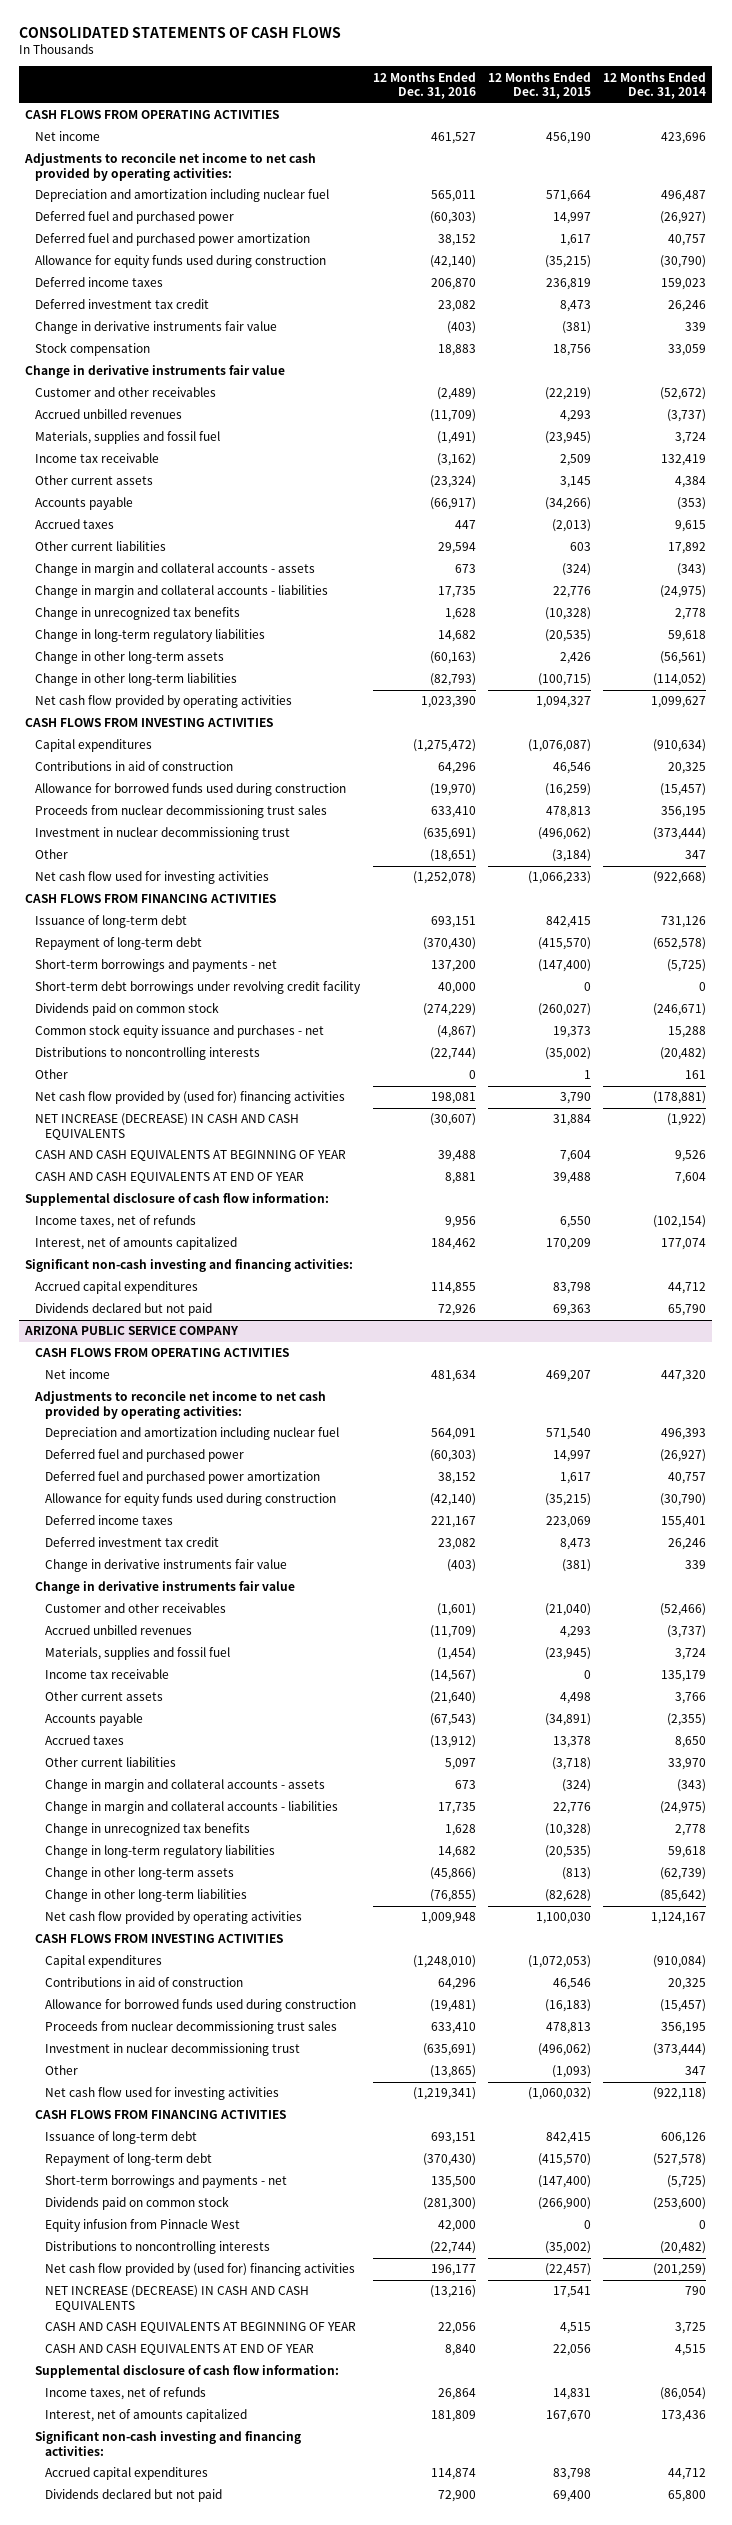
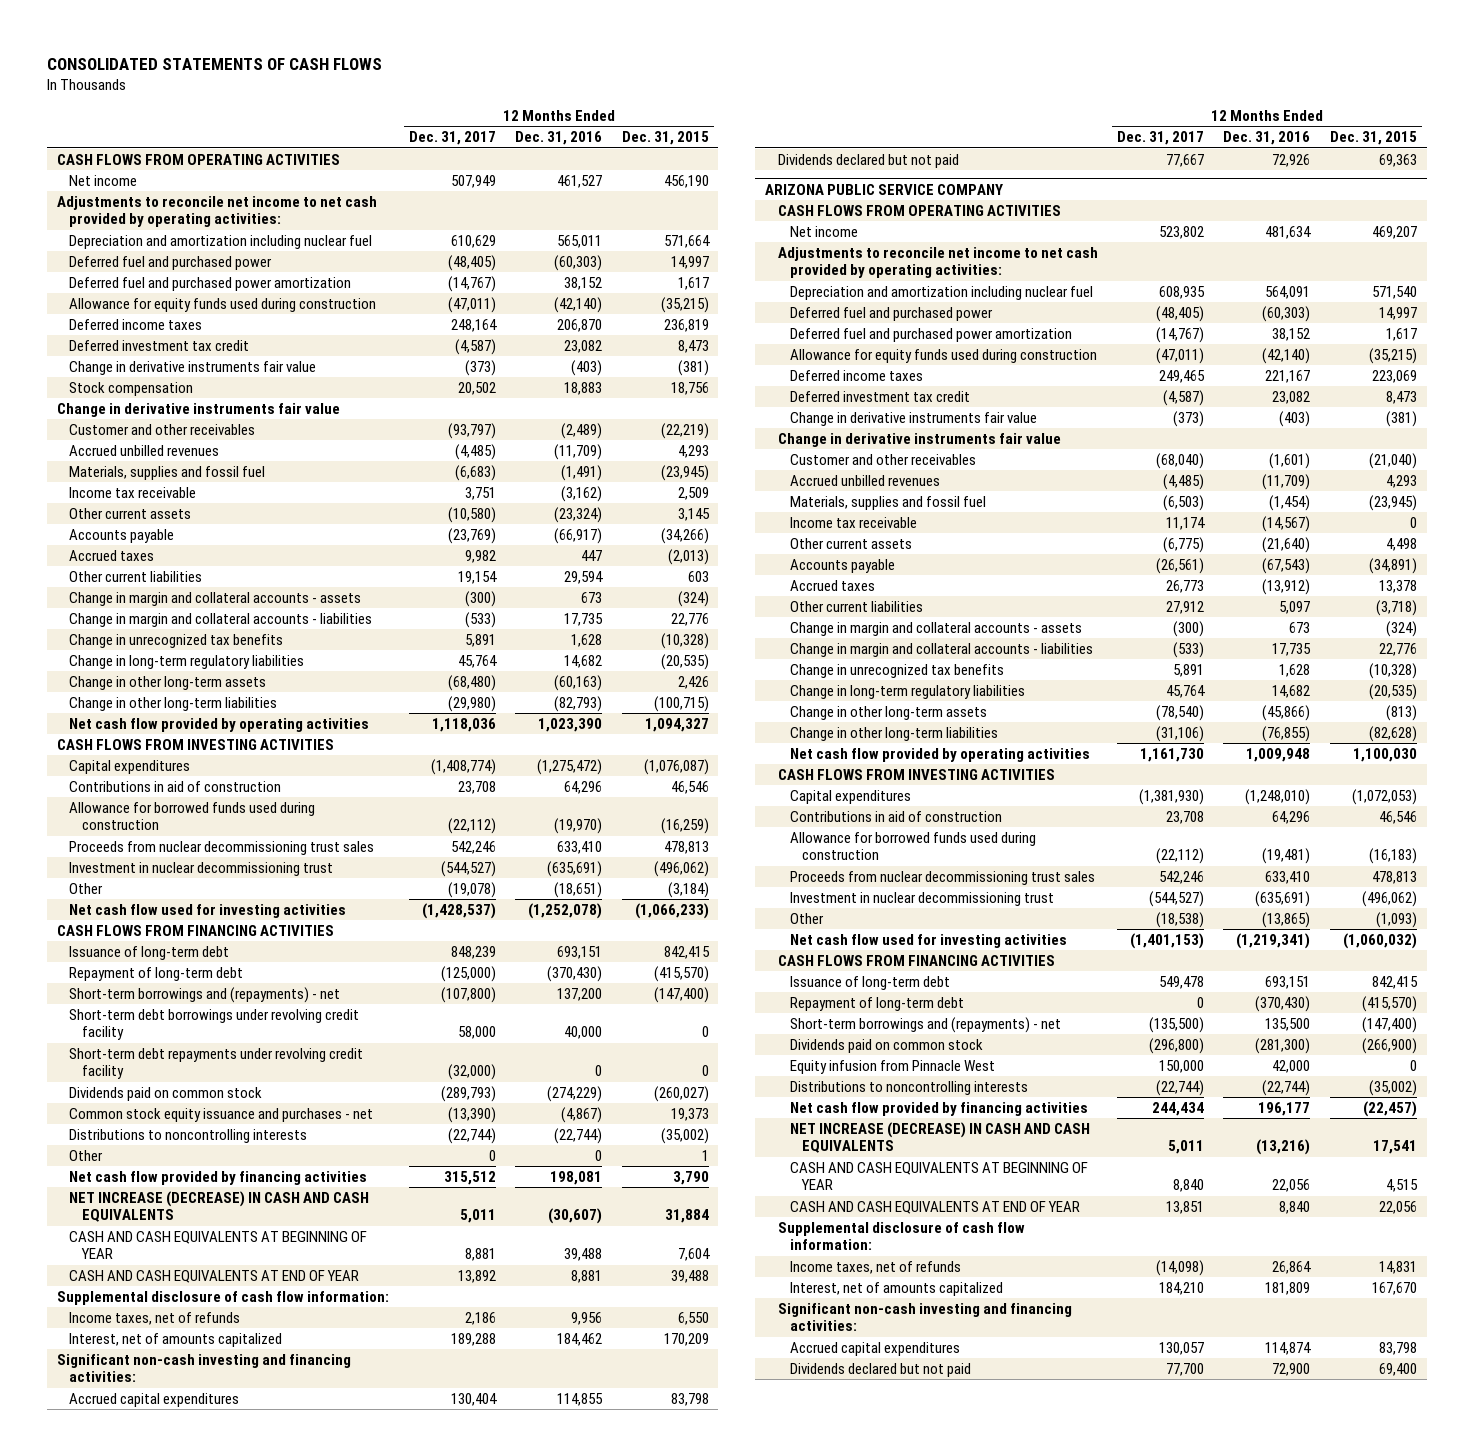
- | 12 Months Ended Dec. 31, 2016 | 12 Months Ended Dec. 31, 2015 | 12 Months Ended Dec. 31, 2014
+ | 12 Months Ended Dec. 31, 2017 | 12 Months Ended Dec. 31, 2016 | 12 Months Ended Dec. 31, 2015
- Short-term borrowings and payments - net | 137,200 | (147,400) | (5,725)
+ Short-term borrowings and (repayments) - net | (107,800) | 137,200 | (147,400)
+ Short-term debt repayments under revolving credit facility | (32,000) | 0 | 0
- Net cash flow provided by (used for) financing activities | 198,081 | 3,790 | (178,881)
+ Net cash flow provided by financing activities | 315,512 | 198,081 | 3,790
@ ARIZONA PUBLIC SERVICE COMPANY
- Short-term borrowings and payments - net | 135,500 | (147,400) | (5,725)
+ Short-term borrowings and (repayments) - net | (135,500) | 135,500 | (147,400)
- Net cash flow provided by (used for) financing activities | 196,177 | (22,457) | (201,259)
+ Net cash flow provided by financing activities | 244,434 | 196,177 | (22,457)

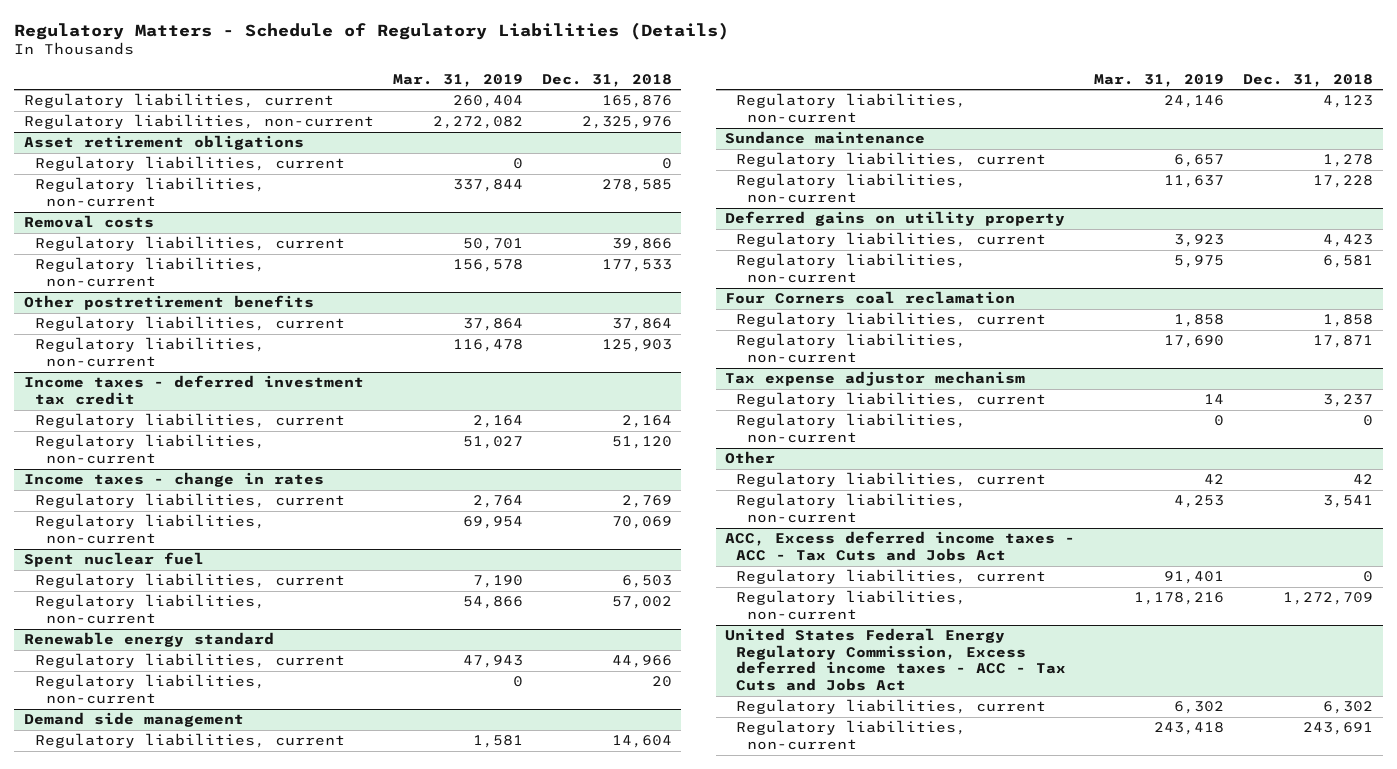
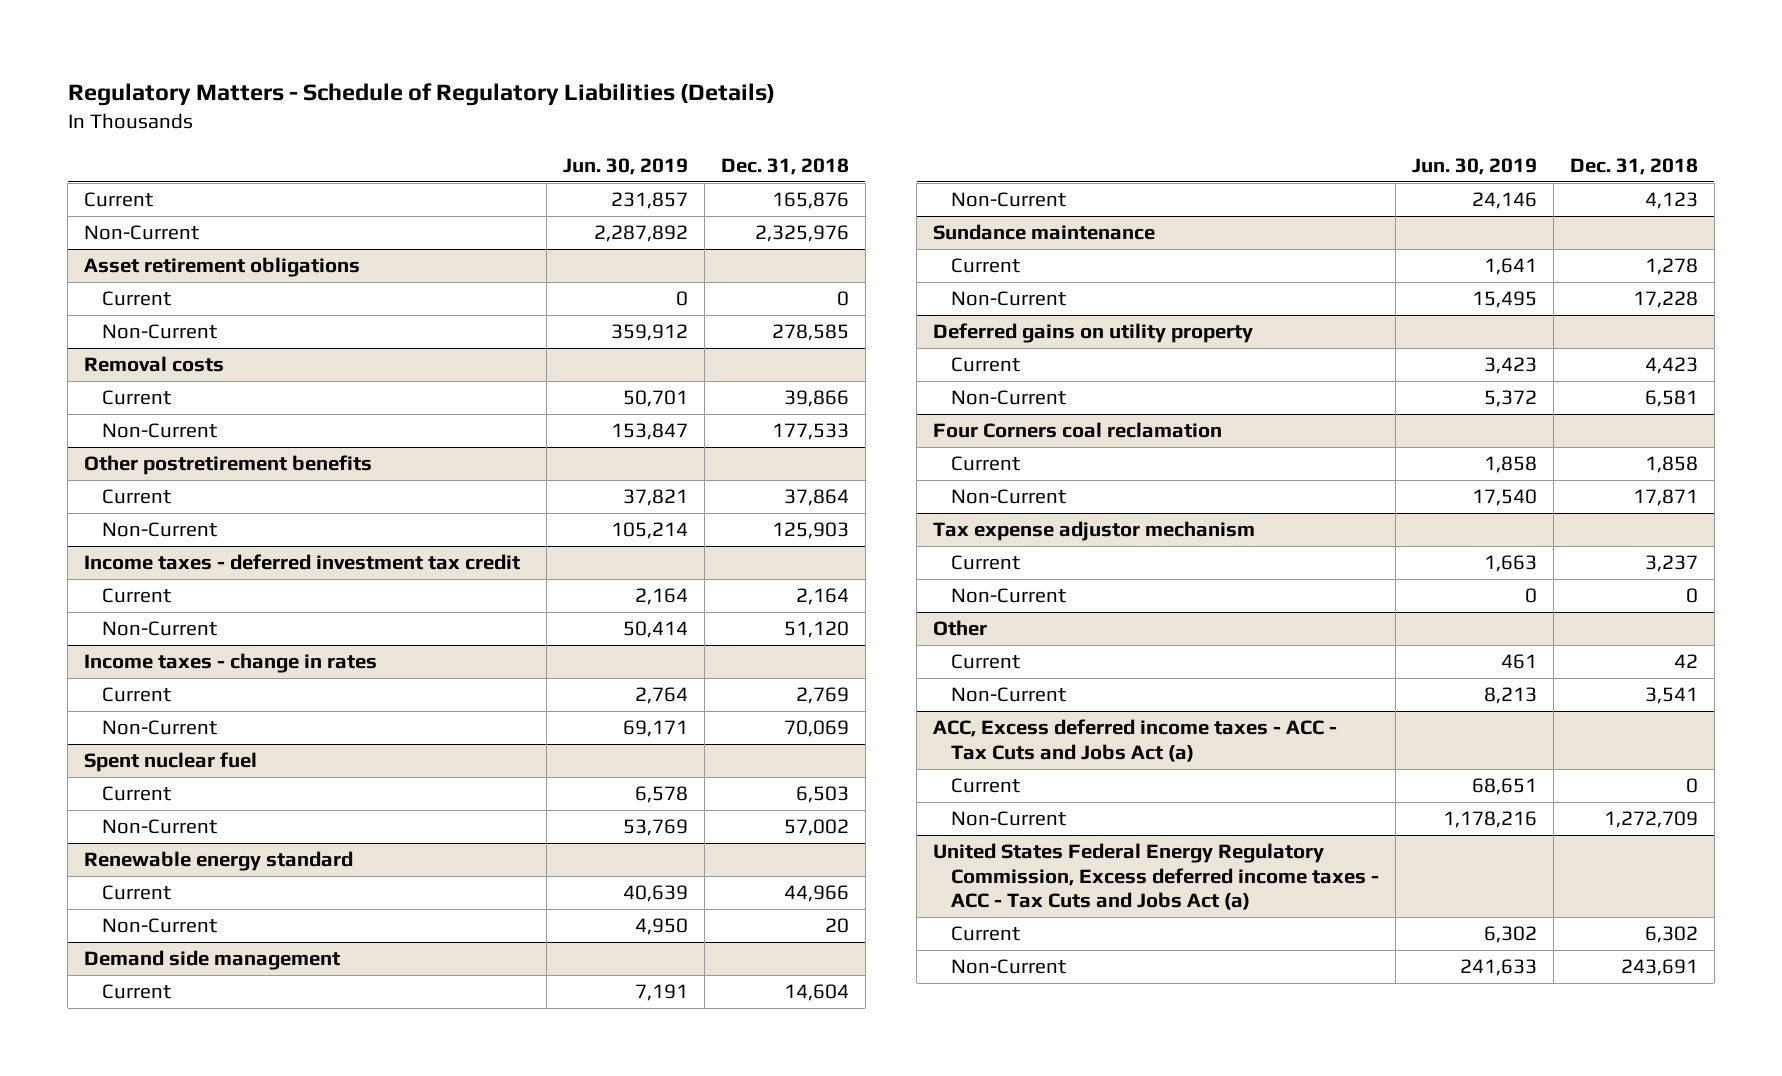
- | Mar. 31, 2019 | Dec. 31, 2018
+ | Jun. 30, 2019 | Dec. 31, 2018
- Regulatory liabilities, current | 260,404 | 165,876
- Regulatory liabilities, non-current | 2,272,082 | 2,325,976
+ Current | 231,857 | 165,876
+ Non-Current | 2,287,892 | 2,325,976
@ Asset retirement obligations
- Regulatory liabilities, current | 0 | 0
- Regulatory liabilities, non-current | 337,844 | 278,585
+ Current | 0 | 0
+ Non-Current | 359,912 | 278,585
@ Removal costs
- Regulatory liabilities, current | 50,701 | 39,866
- Regulatory liabilities, non-current | 156,578 | 177,533
+ Current | 50,701 | 39,866
+ Non-Current | 153,847 | 177,533
@ Other postretirement benefits
- Regulatory liabilities, current | 37,864 | 37,864
- Regulatory liabilities, non-current | 116,478 | 125,903
+ Current | 37,821 | 37,864
+ Non-Current | 105,214 | 125,903
@ Income taxes - deferred investment tax credit
- Regulatory liabilities, current | 2,164 | 2,164
- Regulatory liabilities, non-current | 51,027 | 51,120
+ Current | 2,164 | 2,164
+ Non-Current | 50,414 | 51,120
@ Income taxes - change in rates
- Regulatory liabilities, current | 2,764 | 2,769
- Regulatory liabilities, non-current | 69,954 | 70,069
+ Current | 2,764 | 2,769
+ Non-Current | 69,171 | 70,069
@ Spent nuclear fuel
- Regulatory liabilities, current | 7,190 | 6,503
- Regulatory liabilities, non-current | 54,866 | 57,002
+ Current | 6,578 | 6,503
+ Non-Current | 53,769 | 57,002
@ Renewable energy standard
- Regulatory liabilities, current | 47,943 | 44,966
- Regulatory liabilities, non-current | 0 | 20
+ Current | 40,639 | 44,966
+ Non-Current | 4,950 | 20
@ Demand side management
- Regulatory liabilities, current | 1,581 | 14,604
- Regulatory liabilities, non-current | 24,146 | 4,123
+ Current | 7,191 | 14,604
+ Non-Current | 24,146 | 4,123
@ Sundance maintenance
- Regulatory liabilities, current | 6,657 | 1,278
- Regulatory liabilities, non-current | 11,637 | 17,228
+ Current | 1,641 | 1,278
+ Non-Current | 15,495 | 17,228
@ Deferred gains on utility property
- Regulatory liabilities, current | 3,923 | 4,423
- Regulatory liabilities, non-current | 5,975 | 6,581
+ Current | 3,423 | 4,423
+ Non-Current | 5,372 | 6,581
@ Four Corners coal reclamation
- Regulatory liabilities, current | 1,858 | 1,858
- Regulatory liabilities, non-current | 17,690 | 17,871
+ Current | 1,858 | 1,858
+ Non-Current | 17,540 | 17,871
@ Tax expense adjustor mechanism
- Regulatory liabilities, current | 14 | 3,237
- Regulatory liabilities, non-current | 0 | 0
+ Current | 1,663 | 3,237
+ Non-Current | 0 | 0
@ Other
- Regulatory liabilities, current | 42 | 42
- Regulatory liabilities, non-current | 4,253 | 3,541
- ACC, Excess deferred income taxes - ACC - Tax Cuts and Jobs Act
- Regulatory liabilities, current | 91,401 | 0
- Regulatory liabilities, non-current | 1,178,216 | 1,272,709
- United States Federal Energy Regulatory Commission, Excess deferred income taxes - ACC - Tax Cuts and Jobs Act
- Regulatory liabilities, current | 6,302 | 6,302
- Regulatory liabilities, non-current | 243,418 | 243,691
@ Other
+ Current | 461 | 42
+ Non-Current | 8,213 | 3,541
+ ACC, Excess deferred income taxes - ACC - Tax Cuts and Jobs Act (a)
+ Current | 68,651 | 0
+ Non-Current | 1,178,216 | 1,272,709
+ United States Federal Energy Regulatory Commission, Excess deferred income taxes - ACC - Tax Cuts and Jobs Act (a)
+ Current | 6,302 | 6,302
+ Non-Current | 241,633 | 243,691

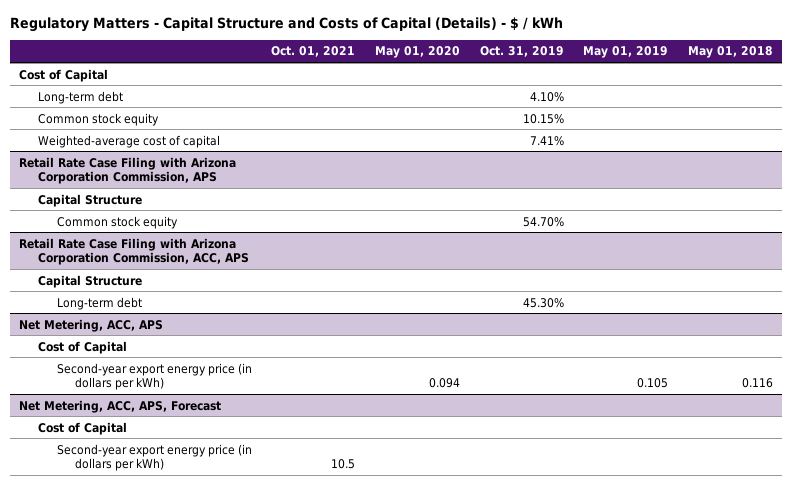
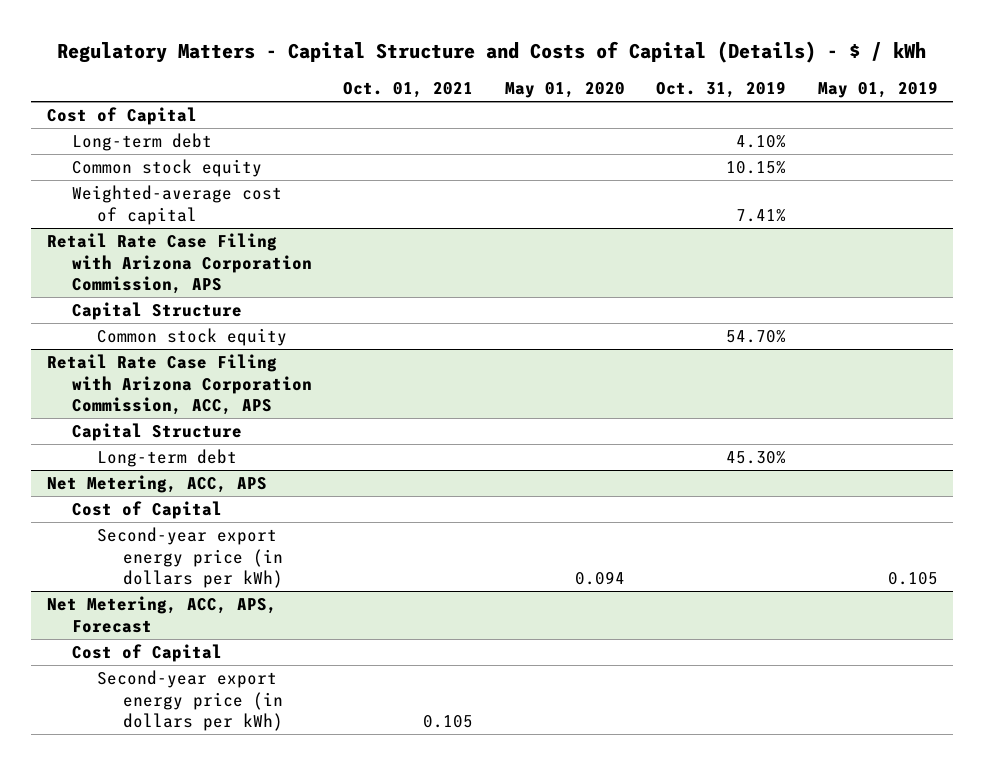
- | Oct. 01, 2021 | May 01, 2020 | Oct. 31, 2019 | May 01, 2019 | May 01, 2018
+ | Oct. 01, 2021 | May 01, 2020 | Oct. 31, 2019 | May 01, 2019
@ Net Metering, ACC, APS, Forecast
- Second-year export energy price (in dollars per kWh) | 10.5 | | | |
+ Second-year export energy price (in dollars per kWh) | 0.105 | | |

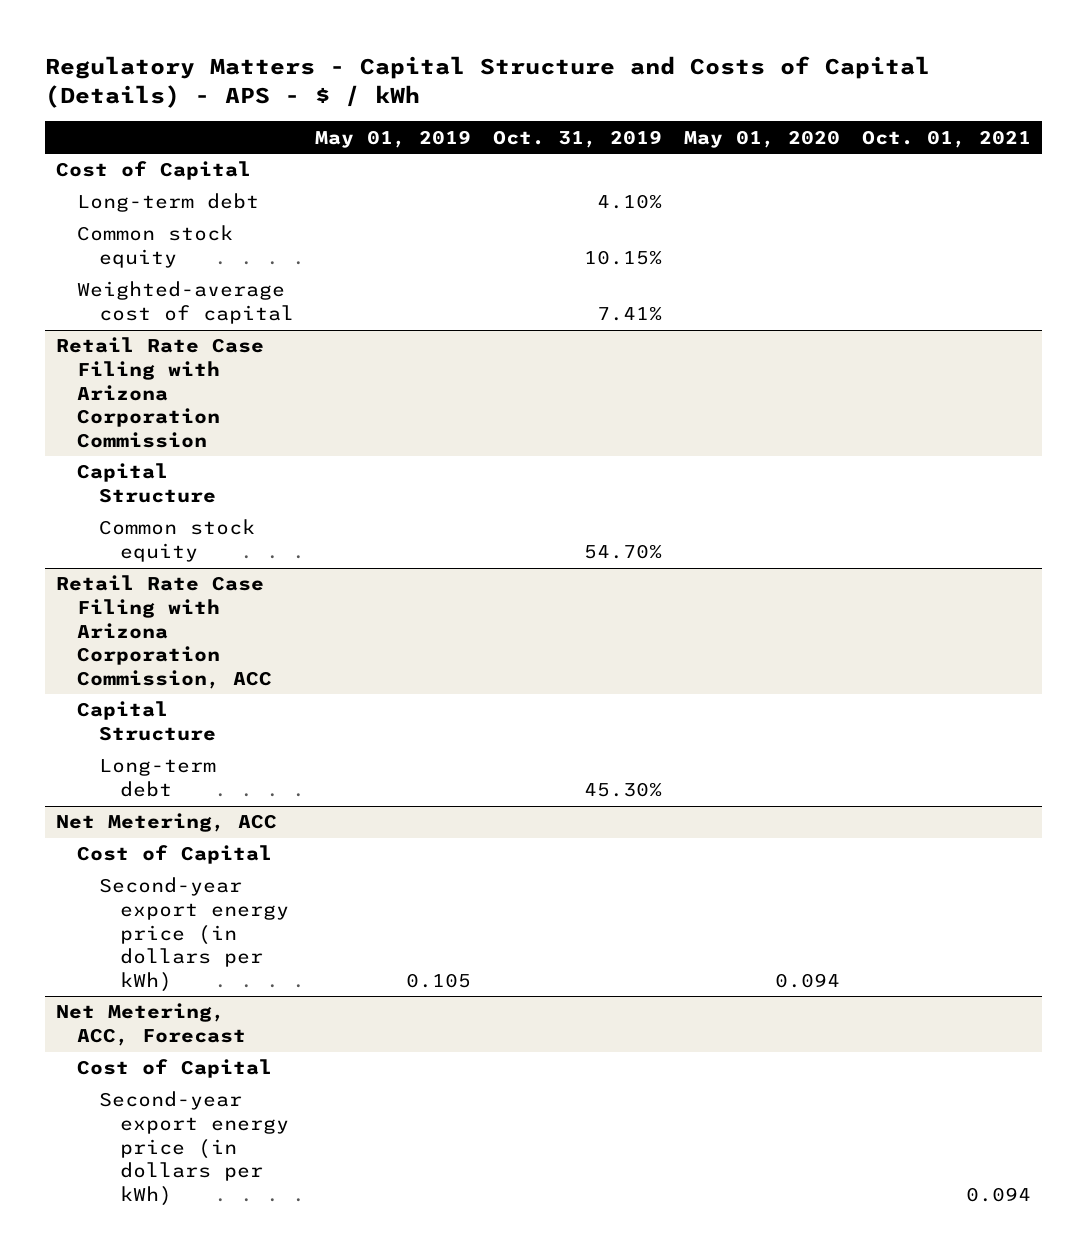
- Regulatory Matters - Capital Structure and Costs of Capital (Details) - $ / kWh
+ Regulatory Matters - Capital Structure and Costs of Capital (Details) - APS - $ / kWh
- | Oct. 01, 2021 | May 01, 2020 | Oct. 31, 2019 | May 01, 2019
+ | May 01, 2019 | Oct. 31, 2019 | May 01, 2020 | Oct. 01, 2021
- Retail Rate Case Filing with Arizona Corporation Commission, APS
+ Retail Rate Case Filing with Arizona Corporation Commission
- Retail Rate Case Filing with Arizona Corporation Commission, ACC, APS
+ Retail Rate Case Filing with Arizona Corporation Commission, ACC
- Net Metering, ACC, APS
+ Net Metering, ACC
- Net Metering, ACC, APS, Forecast
+ Net Metering, ACC, Forecast
- Second-year export energy price (in dollars per kWh) | 0.105 | | |
+ Second-year export energy price (in dollars per kWh) | | | | 0.094

